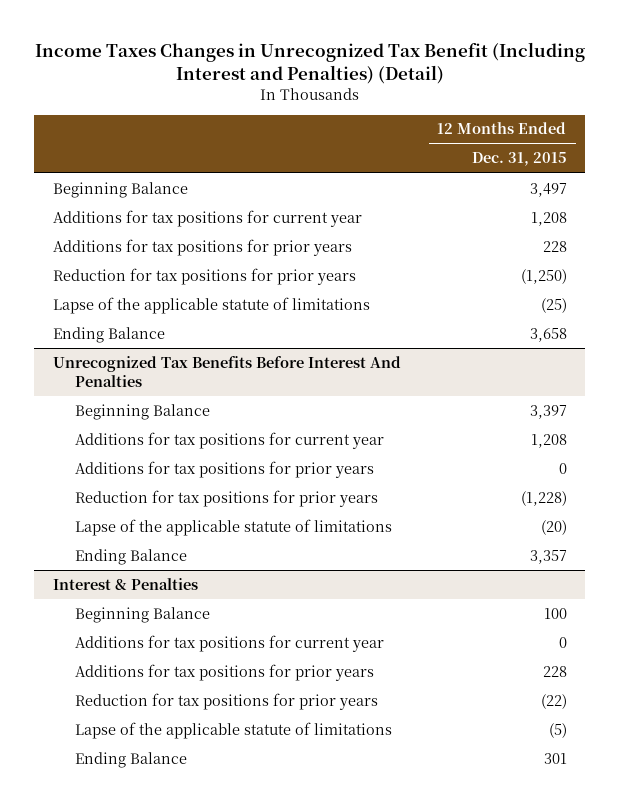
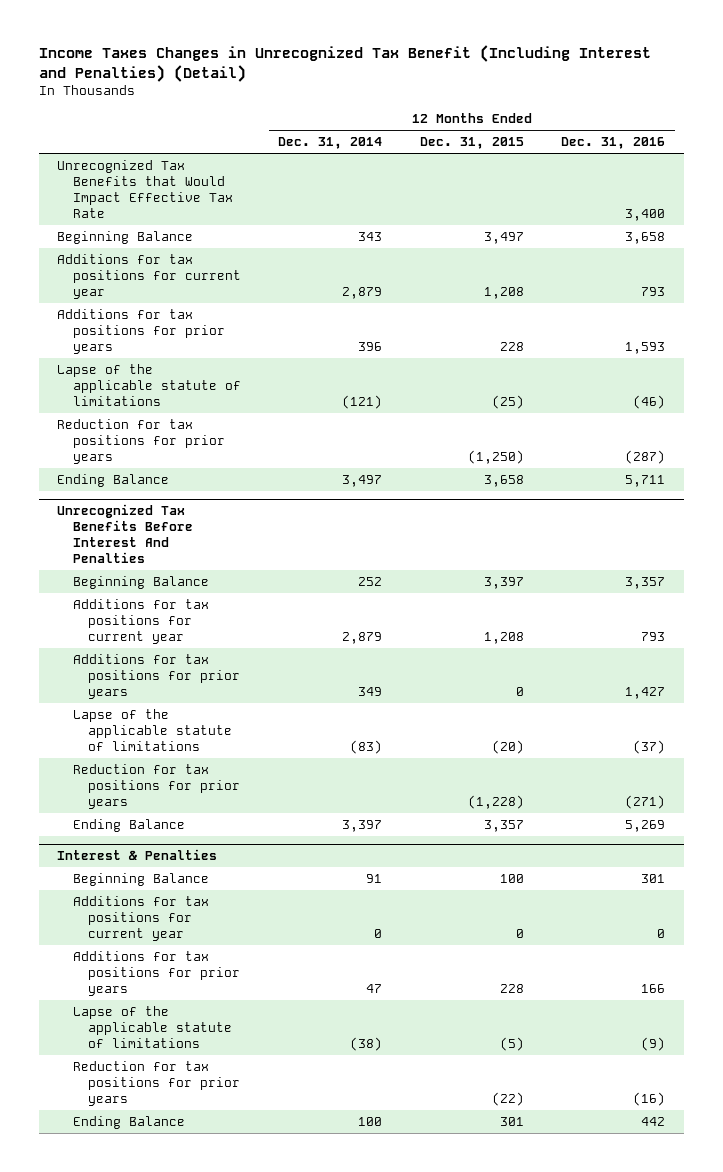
- | 12 Months Ended Dec. 31, 2015
+ | 12 Months Ended Dec. 31, 2014 | 12 Months Ended Dec. 31, 2015 | 12 Months Ended Dec. 31, 2016
+ Unrecognized Tax Benefits that Would Impact Effective Tax Rate | | | 3,400
moved down: Reduction for tax positions for prior years | | (1,250) | (287)
@ Unrecognized Tax Benefits Before Interest And Penalties
moved down: Reduction for tax positions for prior years | | (1,228) | (271)
@ Interest & Penalties
moved down: Reduction for tax positions for prior years | | (22) | (16)

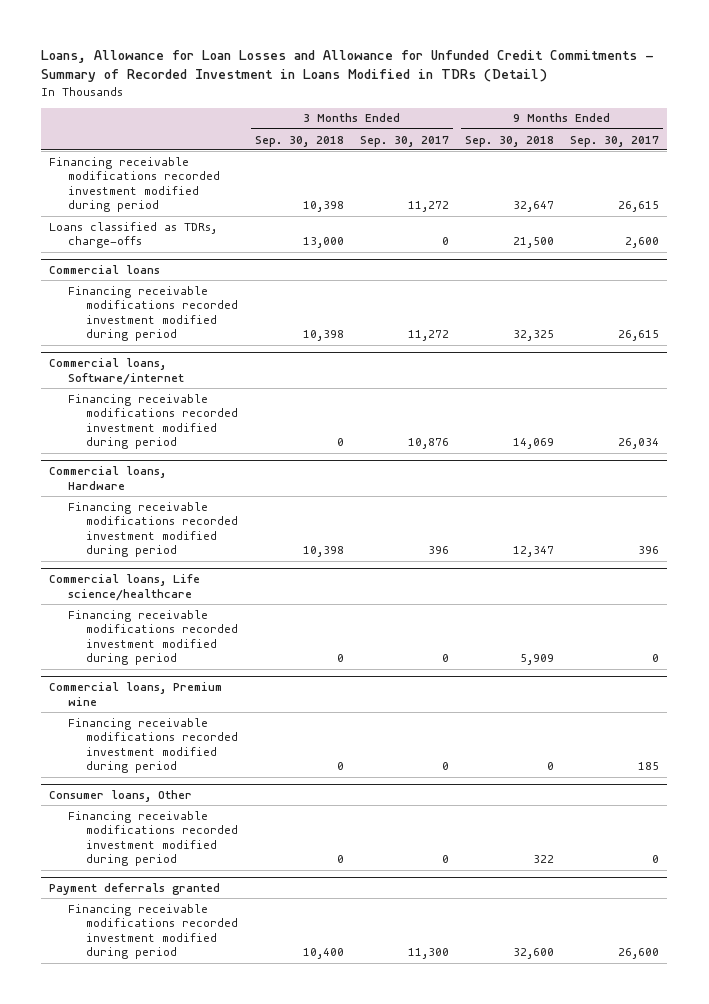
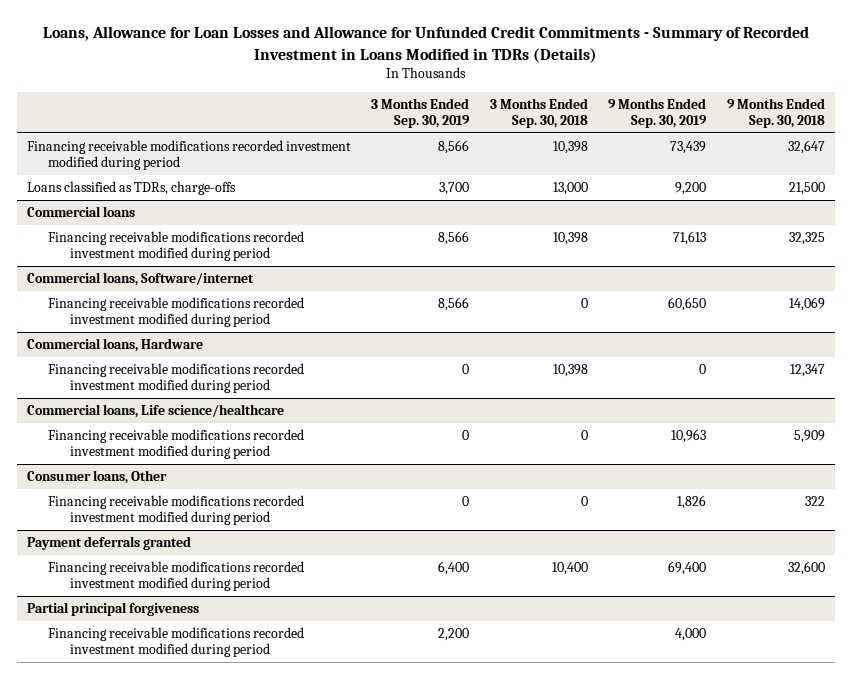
- Loans, Allowance for Loan Losses and Allowance for Unfunded Credit Commitments - Summary of Recorded Investment in Loans Modified in TDRs (Detail)
+ Loans, Allowance for Loan Losses and Allowance for Unfunded Credit Commitments - Summary of Recorded Investment in Loans Modified in TDRs (Details)
- | 3 Months Ended Sep. 30, 2018 | 3 Months Ended Sep. 30, 2017 | 9 Months Ended Sep. 30, 2018 | 9 Months Ended Sep. 30, 2017
+ | 3 Months Ended Sep. 30, 2019 | 3 Months Ended Sep. 30, 2018 | 9 Months Ended Sep. 30, 2019 | 9 Months Ended Sep. 30, 2018
- Commercial loans, Premium wine
- Financing receivable modifications recorded investment modified during period | 0 | 0 | 0 | 185
+ Partial principal forgiveness
+ Financing receivable modifications recorded investment modified during period | 2,200 | | 4,000 |

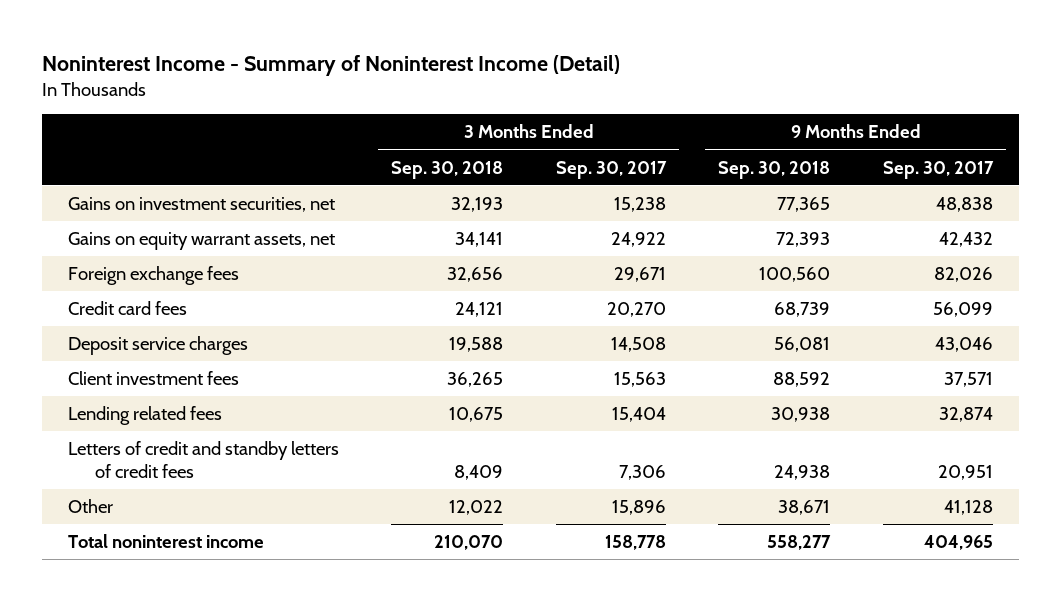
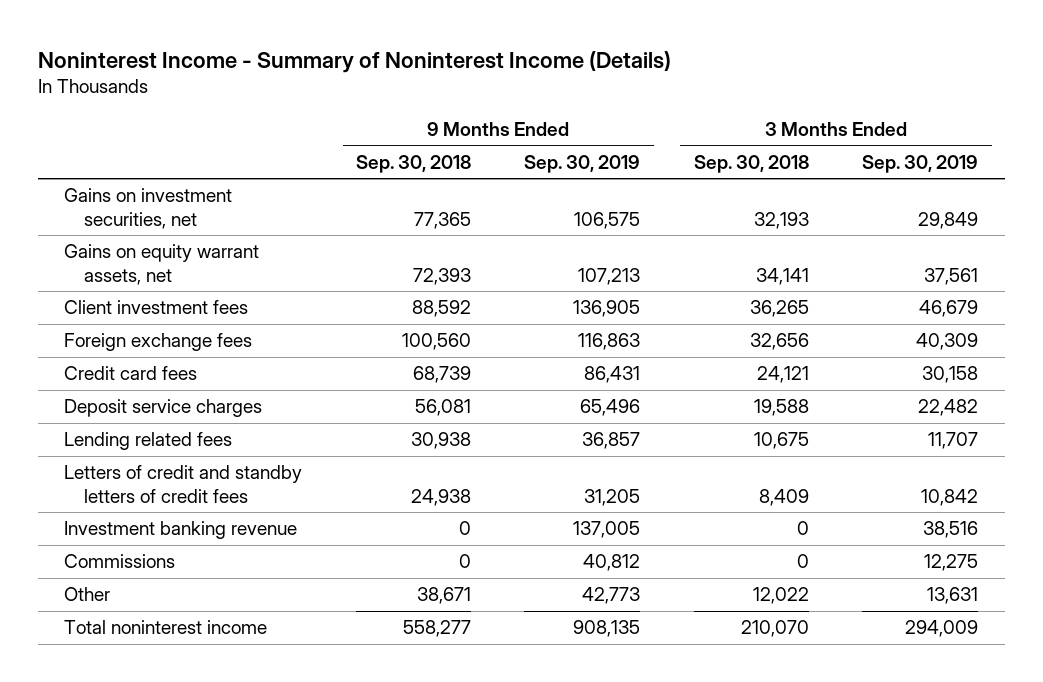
- Noninterest Income - Summary of Noninterest Income (Detail)
+ Noninterest Income - Summary of Noninterest Income (Details)
- | 3 Months Ended Sep. 30, 2018 | 3 Months Ended Sep. 30, 2017 | 9 Months Ended Sep. 30, 2018 | 9 Months Ended Sep. 30, 2017
+ | 9 Months Ended Sep. 30, 2018 | 9 Months Ended Sep. 30, 2019 | 3 Months Ended Sep. 30, 2018 | 3 Months Ended Sep. 30, 2019
moved up: Client investment fees | 88,592 | 136,905 | 36,265 | 46,679
+ Investment banking revenue | 0 | 137,005 | 0 | 38,516
+ Commissions | 0 | 40,812 | 0 | 12,275

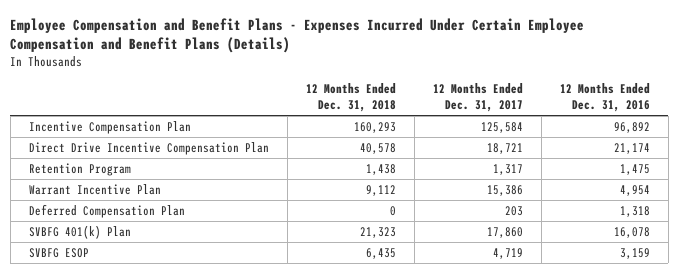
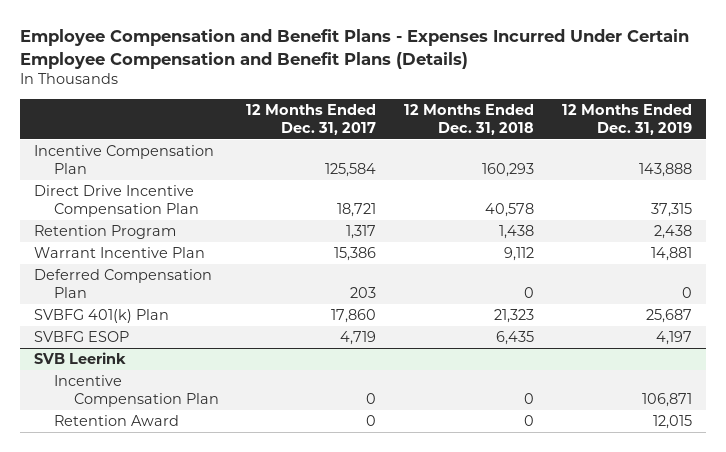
- | 12 Months Ended Dec. 31, 2018 | 12 Months Ended Dec. 31, 2017 | 12 Months Ended Dec. 31, 2016
+ | 12 Months Ended Dec. 31, 2017 | 12 Months Ended Dec. 31, 2018 | 12 Months Ended Dec. 31, 2019
+ SVB Leerink
+ Incentive Compensation Plan | 0 | 0 | 106,871
+ Retention Award | 0 | 0 | 12,015

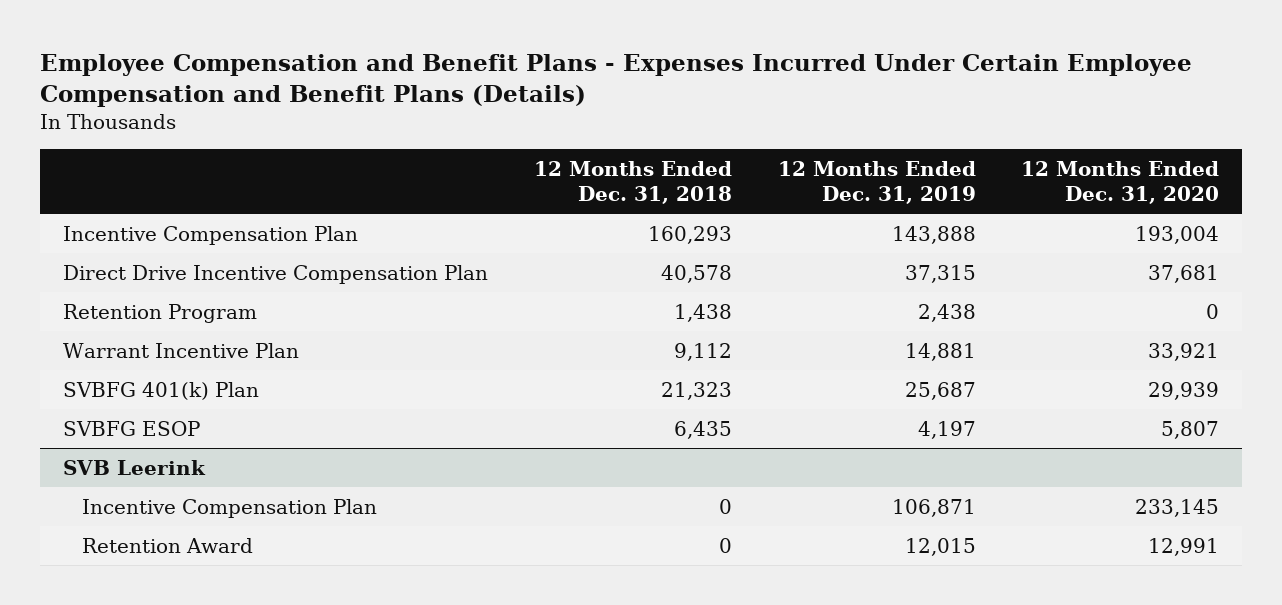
- | 12 Months Ended Dec. 31, 2017 | 12 Months Ended Dec. 31, 2018 | 12 Months Ended Dec. 31, 2019
+ | 12 Months Ended Dec. 31, 2018 | 12 Months Ended Dec. 31, 2019 | 12 Months Ended Dec. 31, 2020
- Deferred Compensation Plan | 203 | 0 | 0

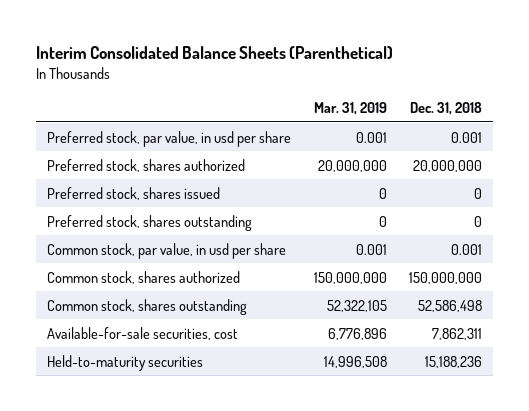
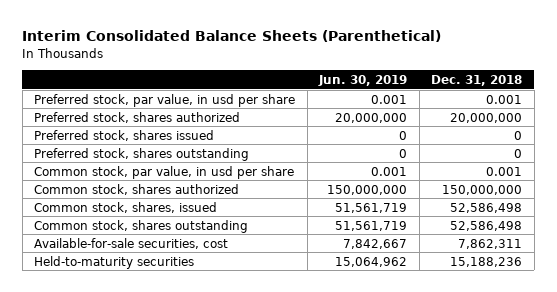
- | Mar. 31, 2019 | Dec. 31, 2018
+ | Jun. 30, 2019 | Dec. 31, 2018
+ Common stock, shares, issued | 51,561,719 | 52,586,498

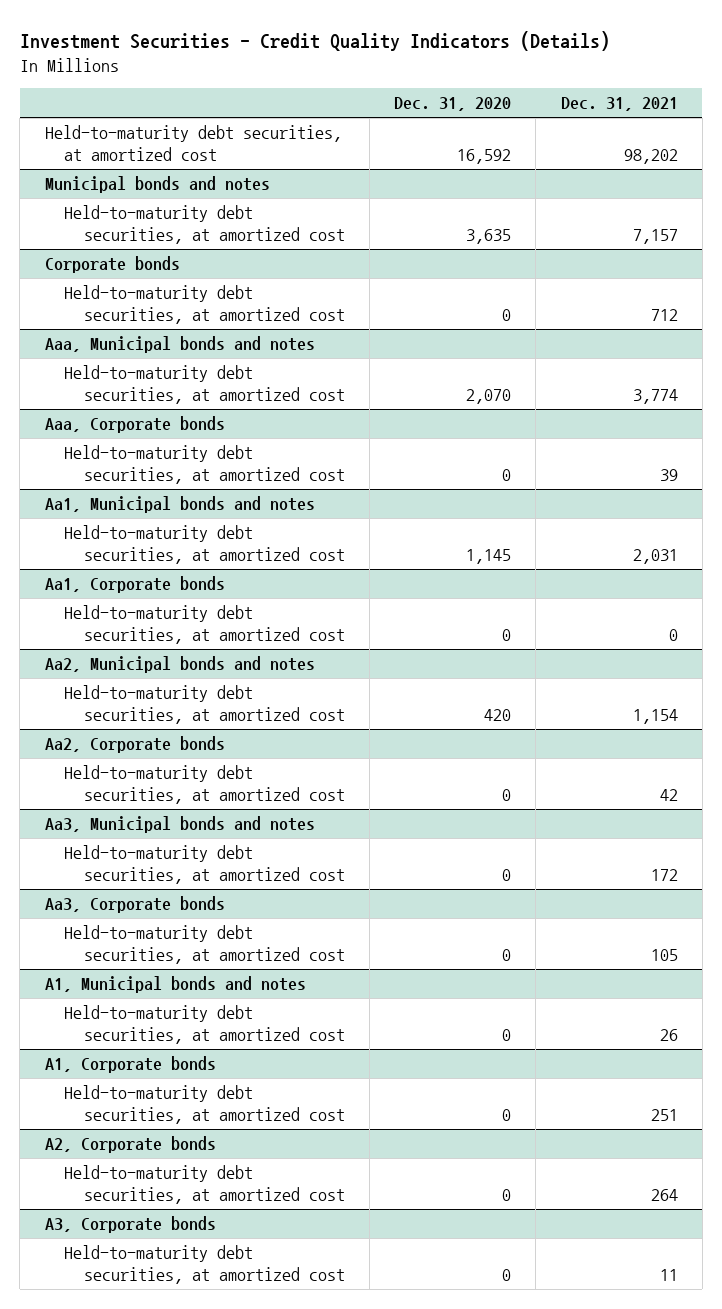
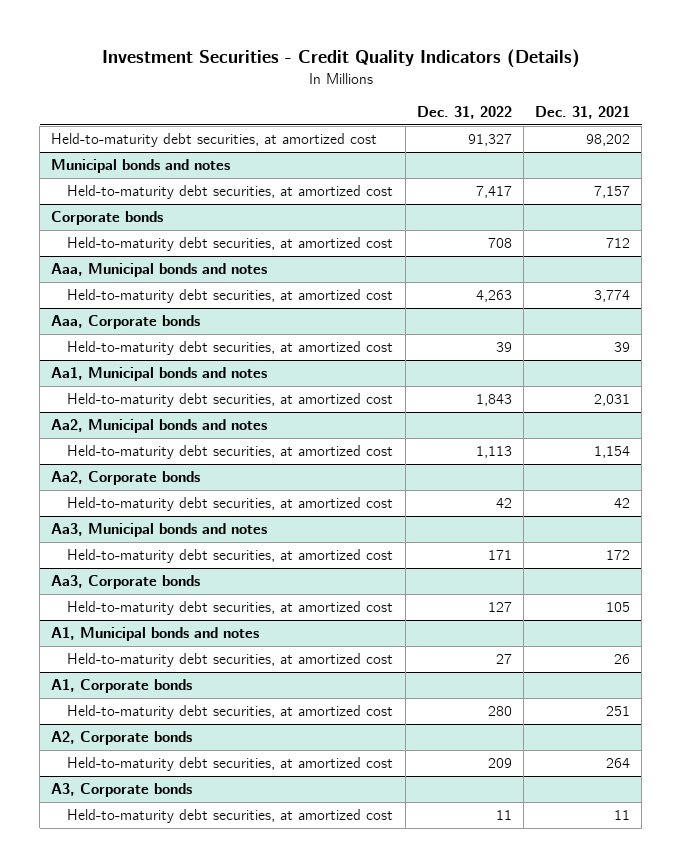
- | Dec. 31, 2020 | Dec. 31, 2021
+ | Dec. 31, 2022 | Dec. 31, 2021
- Aa1, Corporate bonds
- Held-to-maturity debt securities, at amortized cost | 0 | 0

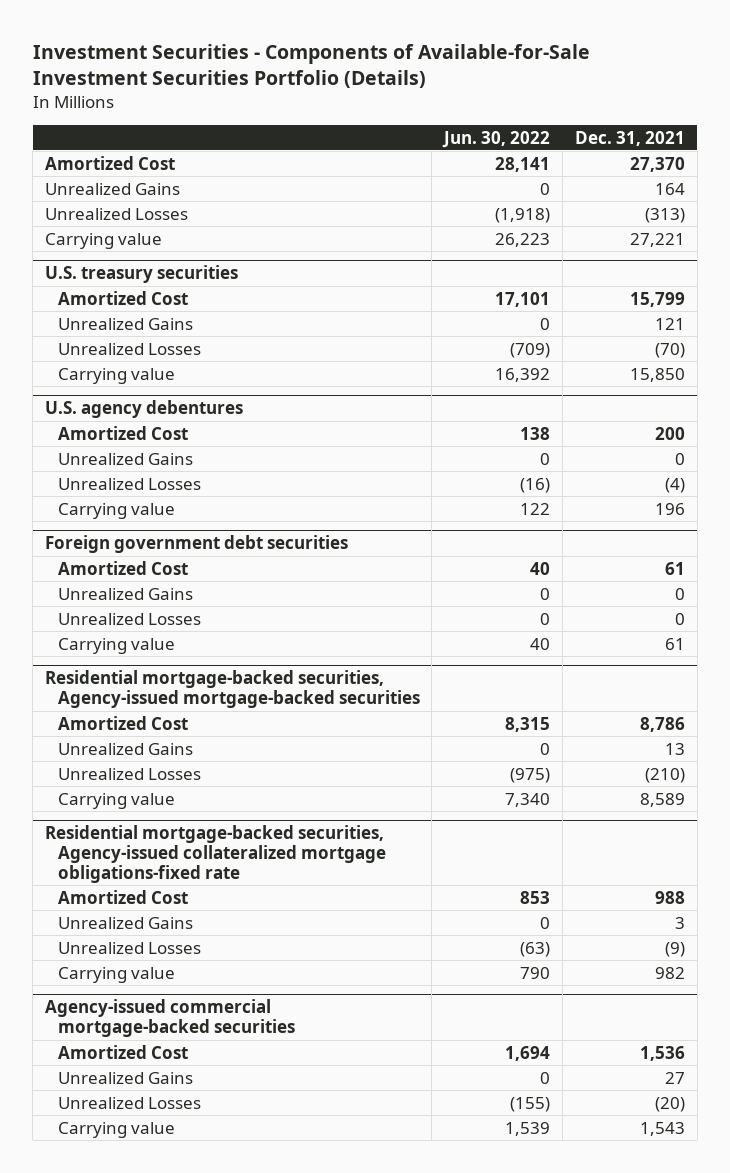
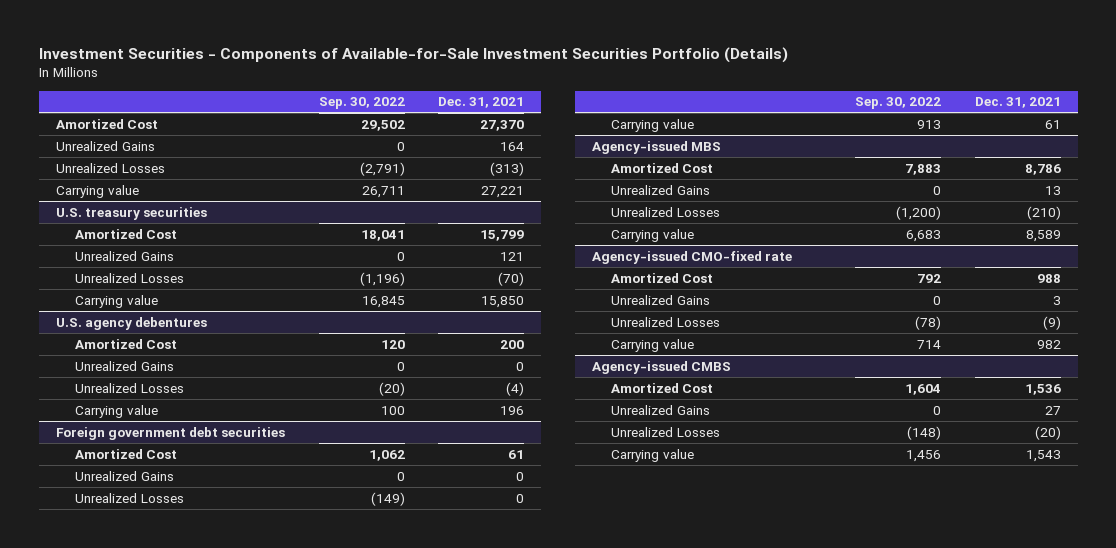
- | Jun. 30, 2022 | Dec. 31, 2021
+ | Sep. 30, 2022 | Dec. 31, 2021
- Residential mortgage-backed securities, Agency-issued mortgage-backed securities
+ Agency-issued MBS
- Residential mortgage-backed securities, Agency-issued collateralized mortgage obligations-fixed rate
+ Agency-issued CMO-fixed rate
- Agency-issued commercial mortgage-backed securities
+ Agency-issued CMBS

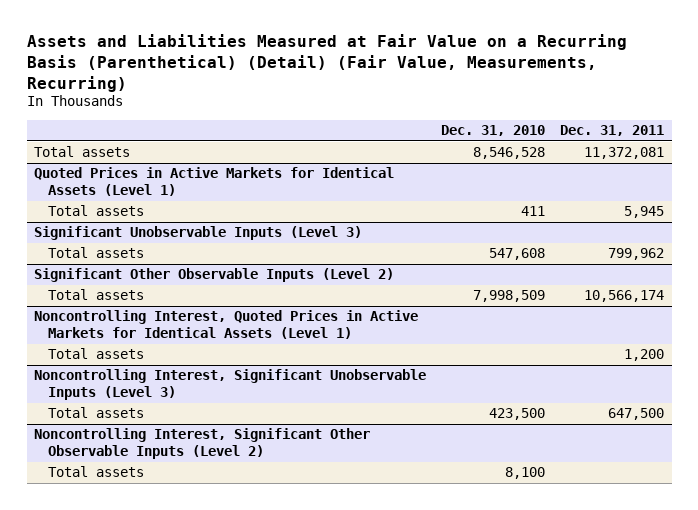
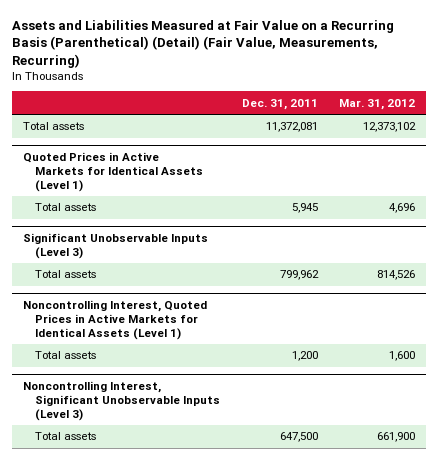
- | Dec. 31, 2010 | Dec. 31, 2011
+ | Dec. 31, 2011 | Mar. 31, 2012
- Significant Other Observable Inputs (Level 2)
- Total assets | 7,998,509 | 10,566,174
- Noncontrolling Interest, Significant Other Observable Inputs (Level 2)
- Total assets | 8,100 |

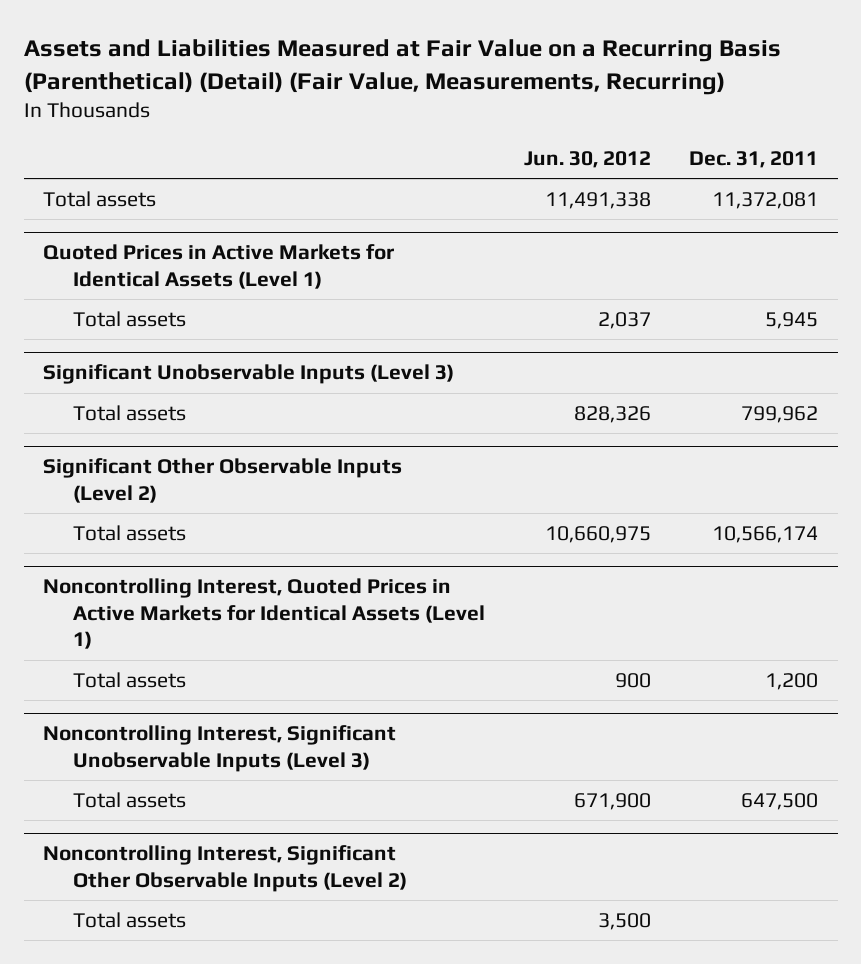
- | Dec. 31, 2011 | Mar. 31, 2012
+ | Jun. 30, 2012 | Dec. 31, 2011
+ Significant Other Observable Inputs (Level 2)
+ Total assets | 10,660,975 | 10,566,174
+ Noncontrolling Interest, Significant Other Observable Inputs (Level 2)
+ Total assets | 3,500 |

